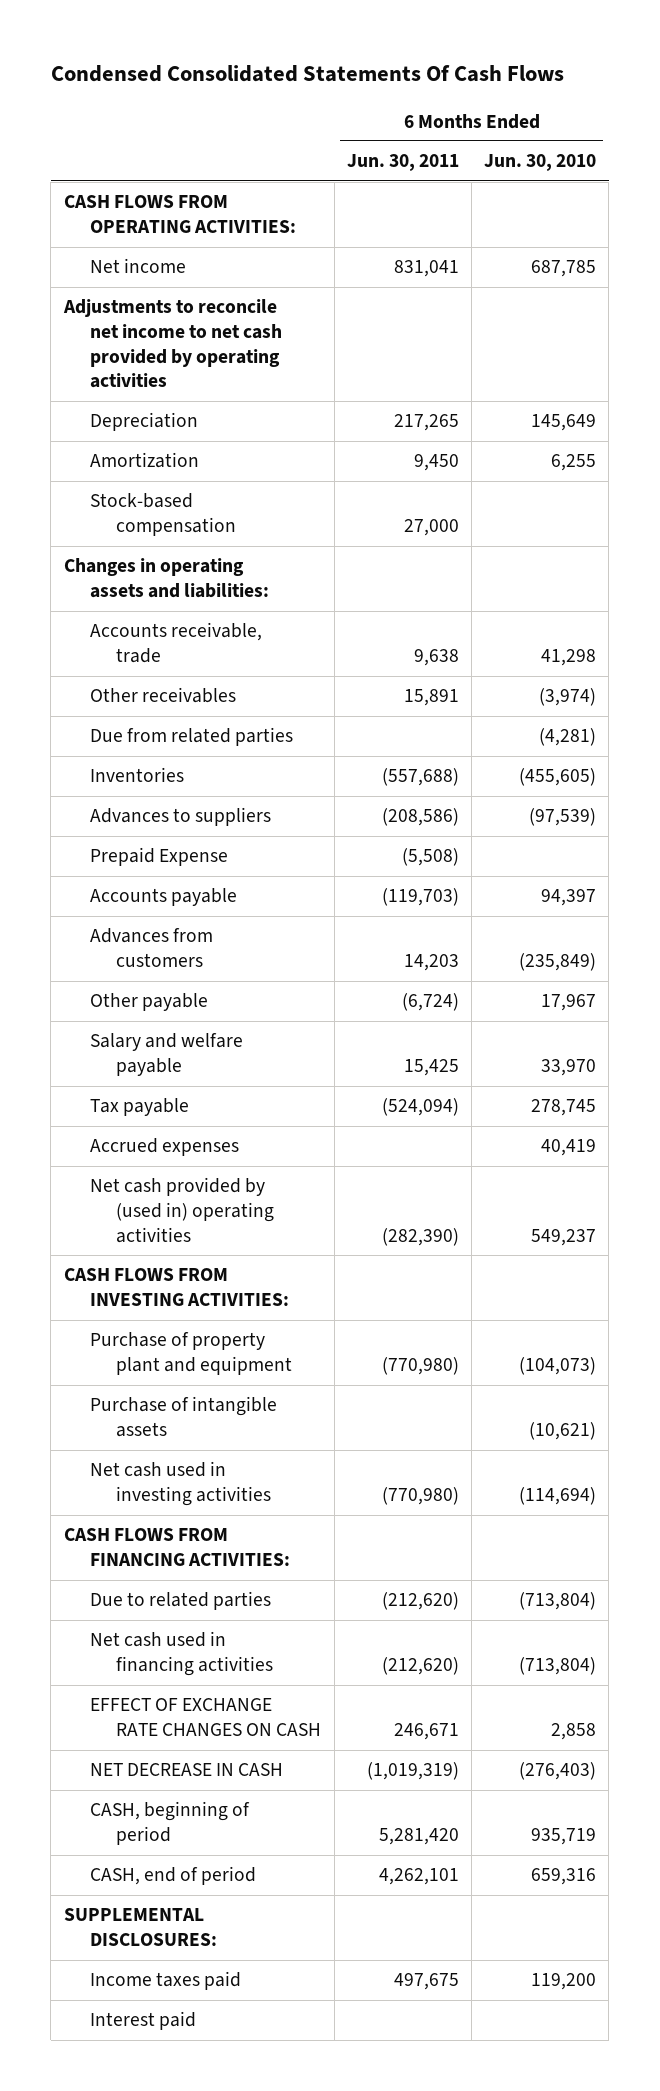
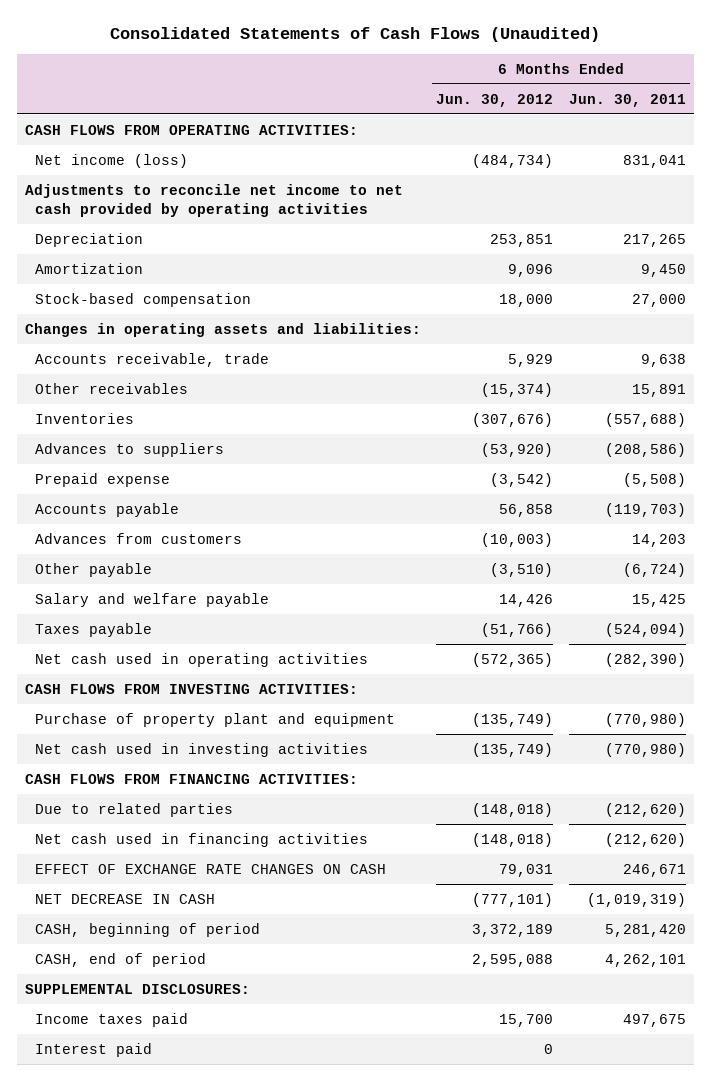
- Condensed Consolidated Statements Of Cash Flows
+ Consolidated Statements of Cash Flows (Unaudited)
- | 6 Months Ended Jun. 30, 2011 | 6 Months Ended Jun. 30, 2010
+ | 6 Months Ended Jun. 30, 2012 | 6 Months Ended Jun. 30, 2011
- Net income | 831,041 | 687,785
+ Net income (loss) | (484,734) | 831,041
- Due from related parties | | (4,281)
- Prepaid Expense | (5,508) |
+ Prepaid expense | (3,542) | (5,508)
- Tax payable | (524,094) | 278,745
- Accrued expenses | | 40,419
- Net cash provided by (used in) operating activities | (282,390) | 549,237
+ Taxes payable | (51,766) | (524,094)
+ Net cash used in operating activities | (572,365) | (282,390)
- Purchase of intangible assets | | (10,621)

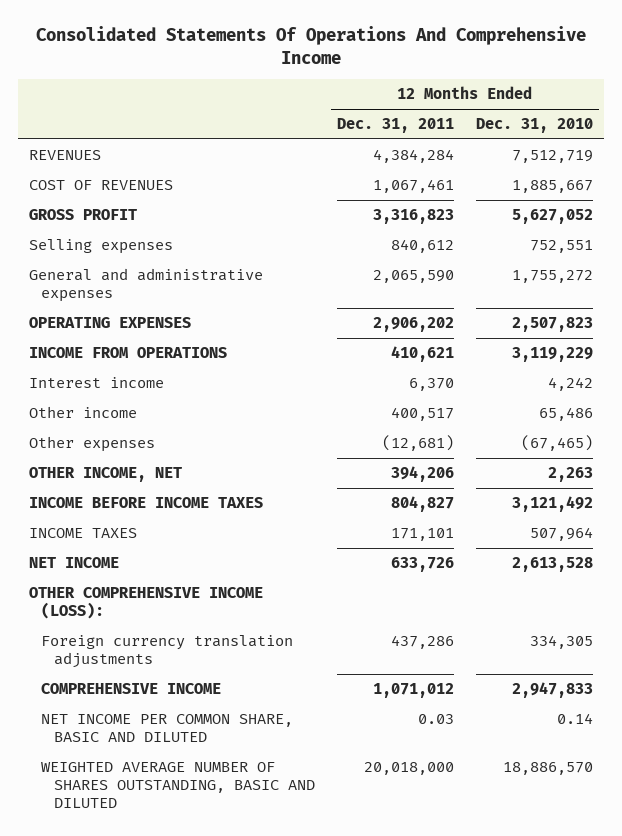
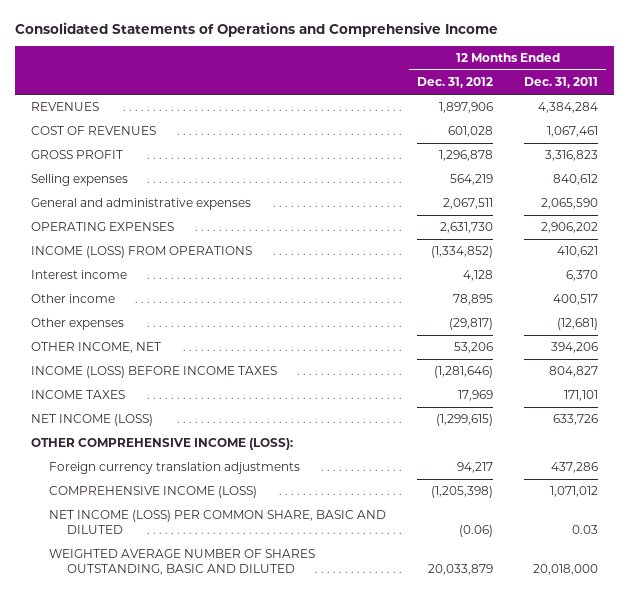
- Consolidated Statements Of Operations And Comprehensive Income
+ Consolidated Statements of Operations and Comprehensive Income
- | 12 Months Ended Dec. 31, 2011 | 12 Months Ended Dec. 31, 2010
+ | 12 Months Ended Dec. 31, 2012 | 12 Months Ended Dec. 31, 2011
- INCOME FROM OPERATIONS | 410,621 | 3,119,229
+ INCOME (LOSS) FROM OPERATIONS | (1,334,852) | 410,621
- INCOME BEFORE INCOME TAXES | 804,827 | 3,121,492
+ INCOME (LOSS) BEFORE INCOME TAXES | (1,281,646) | 804,827
- NET INCOME | 633,726 | 2,613,528
+ NET INCOME (LOSS) | (1,299,615) | 633,726
- COMPREHENSIVE INCOME | 1,071,012 | 2,947,833
- NET INCOME PER COMMON SHARE, BASIC AND DILUTED | 0.03 | 0.14
+ COMPREHENSIVE INCOME (LOSS) | (1,205,398) | 1,071,012
+ NET INCOME (LOSS) PER COMMON SHARE, BASIC AND DILUTED | (0.06) | 0.03

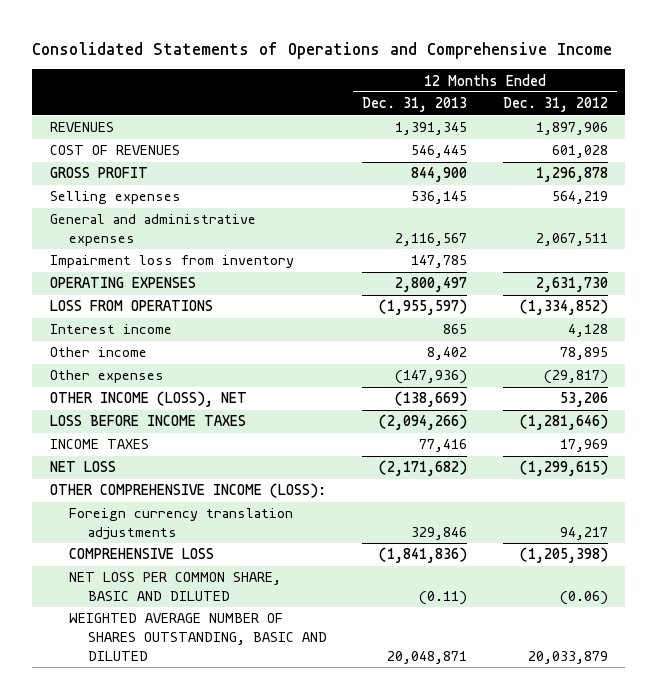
- | 12 Months Ended Dec. 31, 2012 | 12 Months Ended Dec. 31, 2011
+ | 12 Months Ended Dec. 31, 2013 | 12 Months Ended Dec. 31, 2012
+ Impairment loss from inventory | 147,785 |
- INCOME (LOSS) FROM OPERATIONS | (1,334,852) | 410,621
+ LOSS FROM OPERATIONS | (1,955,597) | (1,334,852)
- OTHER INCOME, NET | 53,206 | 394,206
- INCOME (LOSS) BEFORE INCOME TAXES | (1,281,646) | 804,827
+ OTHER INCOME (LOSS), NET | (138,669) | 53,206
+ LOSS BEFORE INCOME TAXES | (2,094,266) | (1,281,646)
- NET INCOME (LOSS) | (1,299,615) | 633,726
+ NET LOSS | (2,171,682) | (1,299,615)
- COMPREHENSIVE INCOME (LOSS) | (1,205,398) | 1,071,012
- NET INCOME (LOSS) PER COMMON SHARE, BASIC AND DILUTED | (0.06) | 0.03
+ COMPREHENSIVE LOSS | (1,841,836) | (1,205,398)
+ NET LOSS PER COMMON SHARE, BASIC AND DILUTED | (0.11) | (0.06)

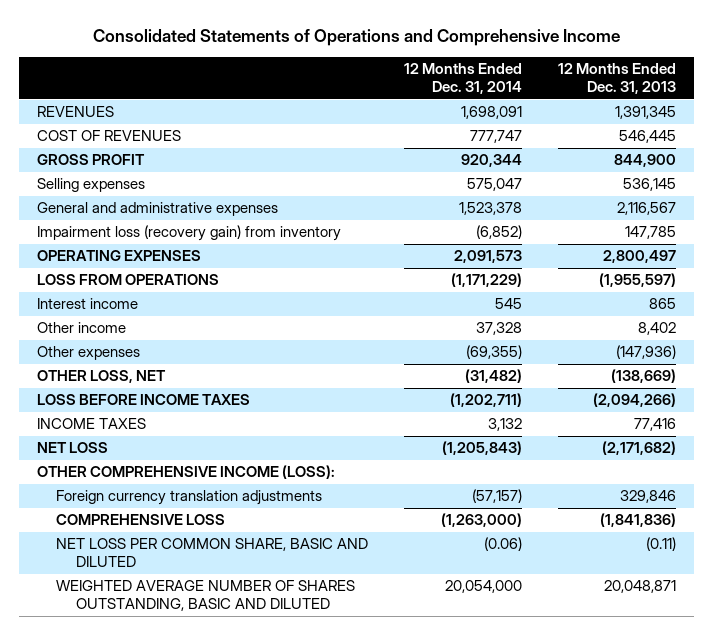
- | 12 Months Ended Dec. 31, 2013 | 12 Months Ended Dec. 31, 2012
+ | 12 Months Ended Dec. 31, 2014 | 12 Months Ended Dec. 31, 2013
- Impairment loss from inventory | 147,785 |
+ Impairment loss (recovery gain) from inventory | (6,852) | 147,785
- OTHER INCOME (LOSS), NET | (138,669) | 53,206
+ OTHER LOSS, NET | (31,482) | (138,669)

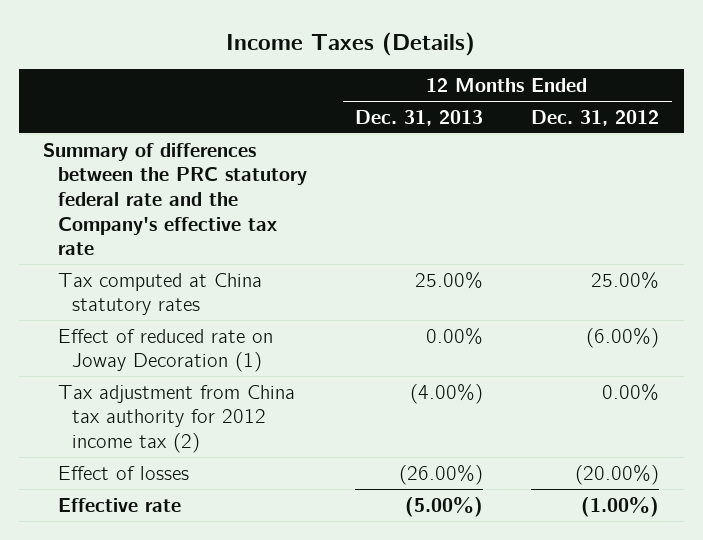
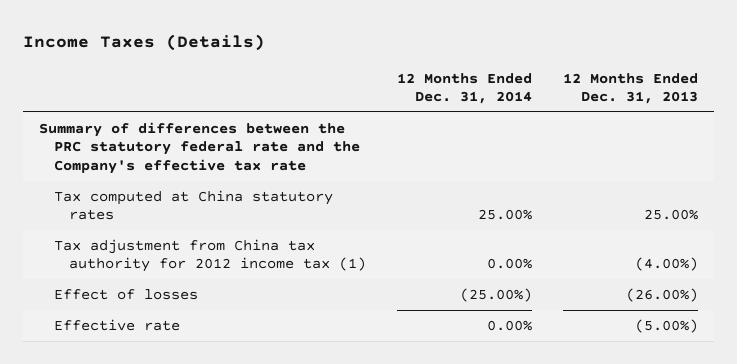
- | 12 Months Ended Dec. 31, 2013 | 12 Months Ended Dec. 31, 2012
+ | 12 Months Ended Dec. 31, 2014 | 12 Months Ended Dec. 31, 2013
- Effect of reduced rate on Joway Decoration (1) | 0.00% | (6.00%)
- Tax adjustment from China tax authority for 2012 income tax (2) | (4.00%) | 0.00%
+ Tax adjustment from China tax authority for 2012 income tax (1) | 0.00% | (4.00%)

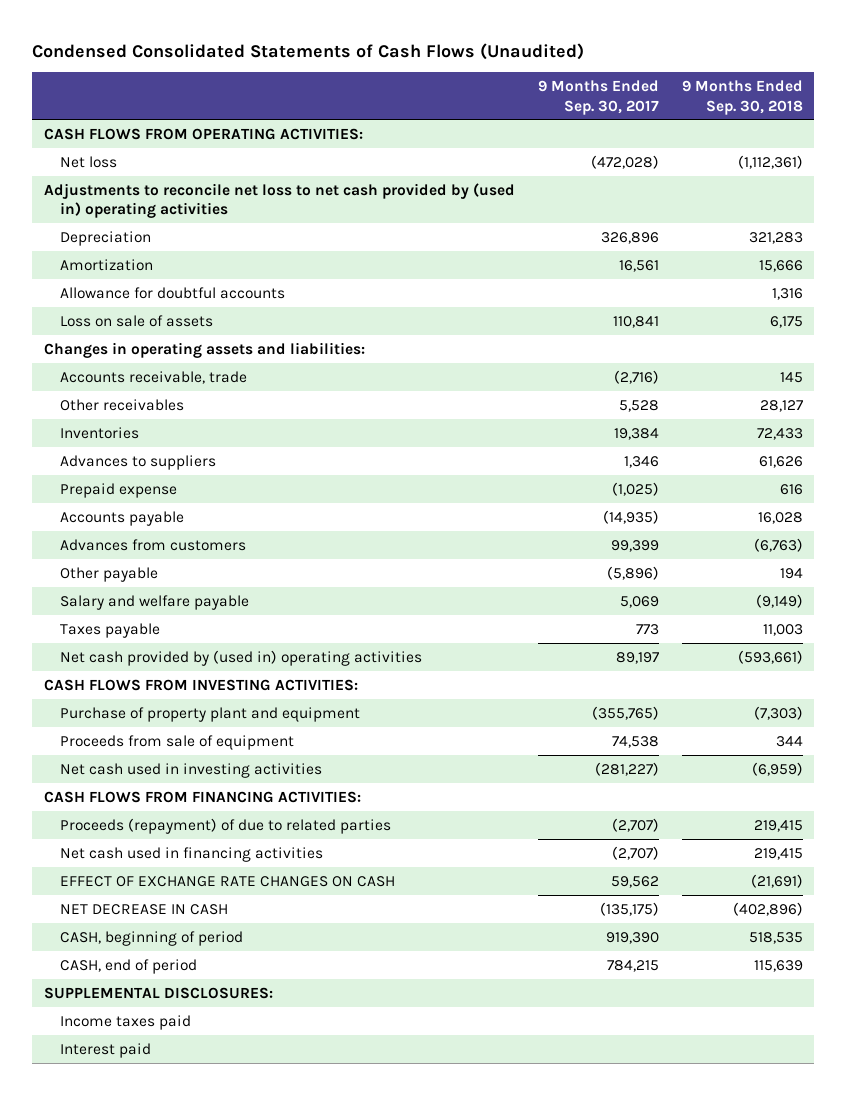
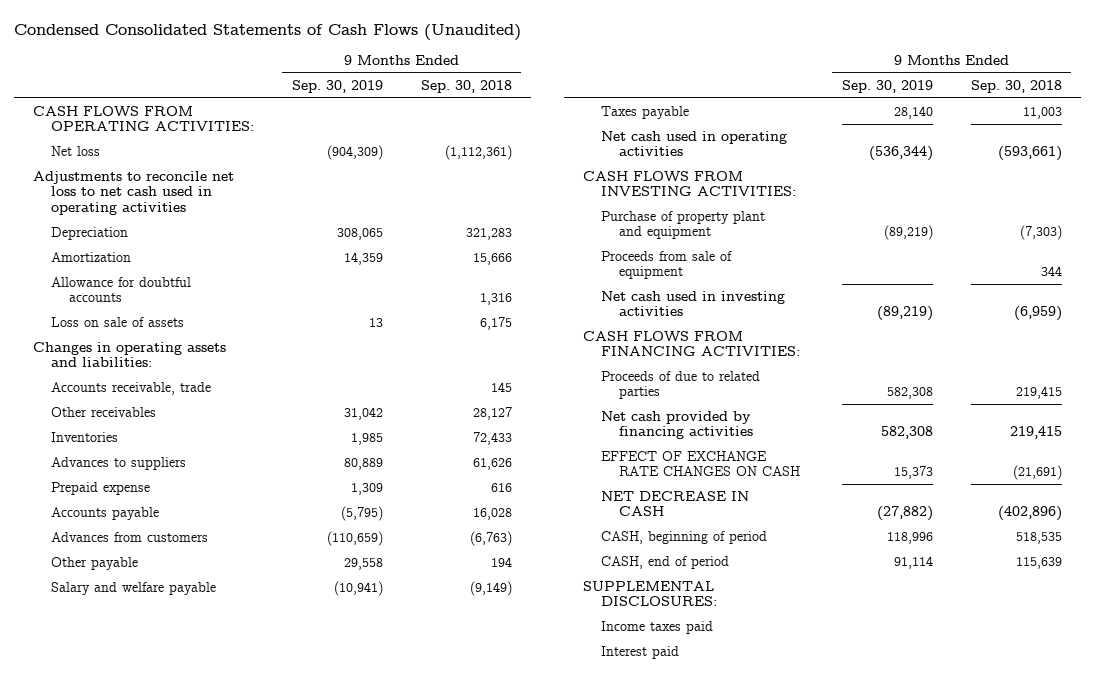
- | 9 Months Ended Sep. 30, 2017 | 9 Months Ended Sep. 30, 2018
+ | 9 Months Ended Sep. 30, 2019 | 9 Months Ended Sep. 30, 2018
- Adjustments to reconcile net loss to net cash provided by (used in) operating activities
+ Adjustments to reconcile net loss to net cash used in operating activities
- Net cash provided by (used in) operating activities | 89,197 | (593,661)
+ Net cash used in operating activities | (536,344) | (593,661)
- Proceeds (repayment) of due to related parties | (2,707) | 219,415
- Net cash used in financing activities | (2,707) | 219,415
+ Proceeds of due to related parties | 582,308 | 219,415
+ Net cash provided by financing activities | 582,308 | 219,415

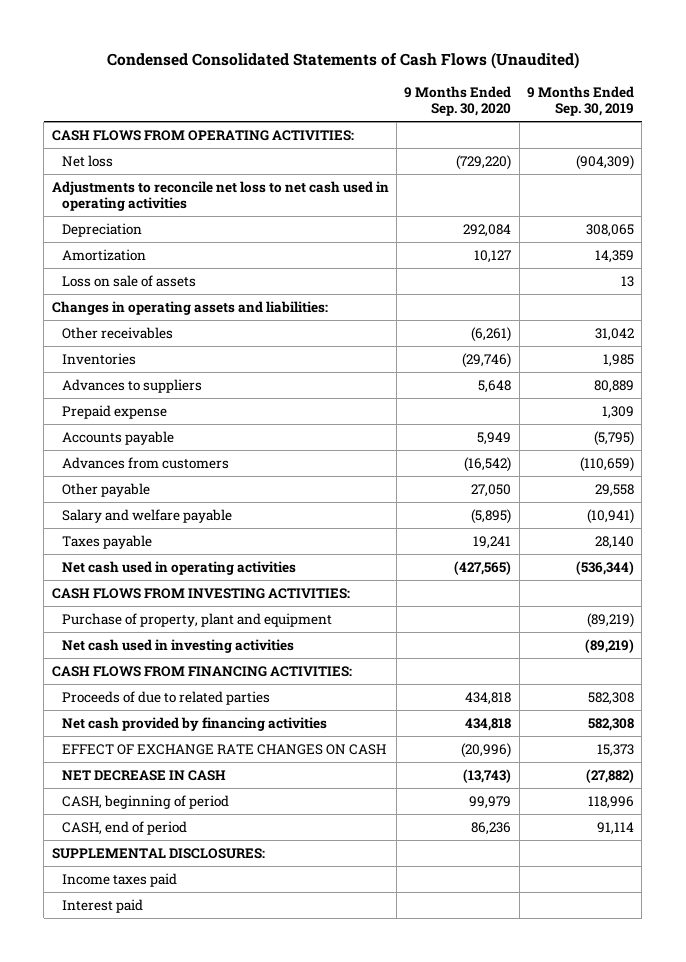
- | 9 Months Ended Sep. 30, 2019 | 9 Months Ended Sep. 30, 2018
+ | 9 Months Ended Sep. 30, 2020 | 9 Months Ended Sep. 30, 2019
- Allowance for doubtful accounts | | 1,316
- Accounts receivable, trade | | 145
- Purchase of property plant and equipment | (89,219) | (7,303)
- Proceeds from sale of equipment | | 344
+ Purchase of property, plant and equipment | | (89,219)

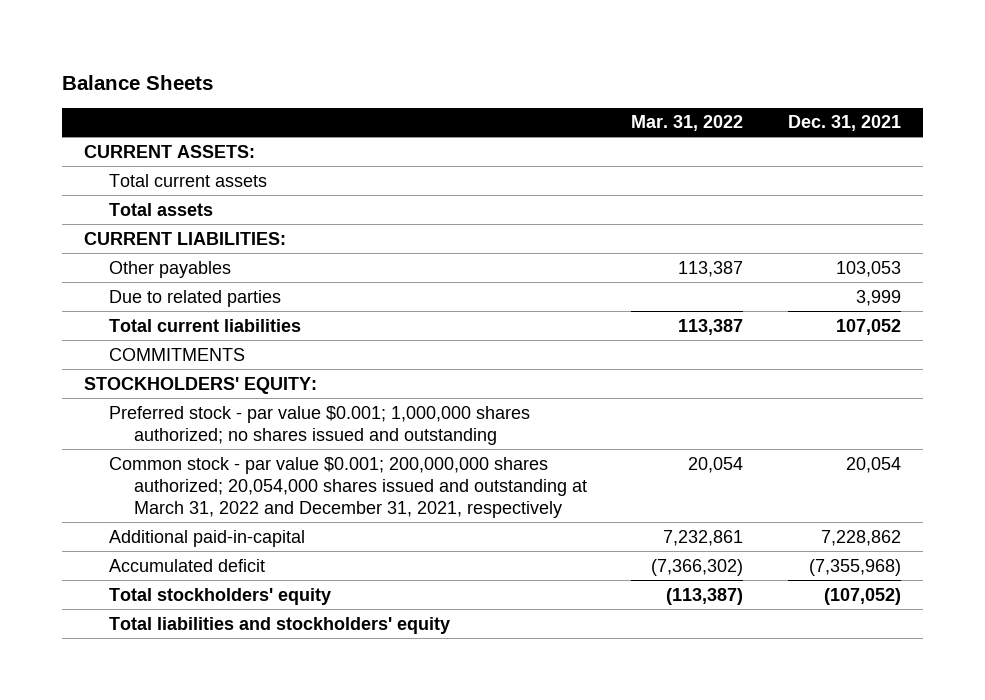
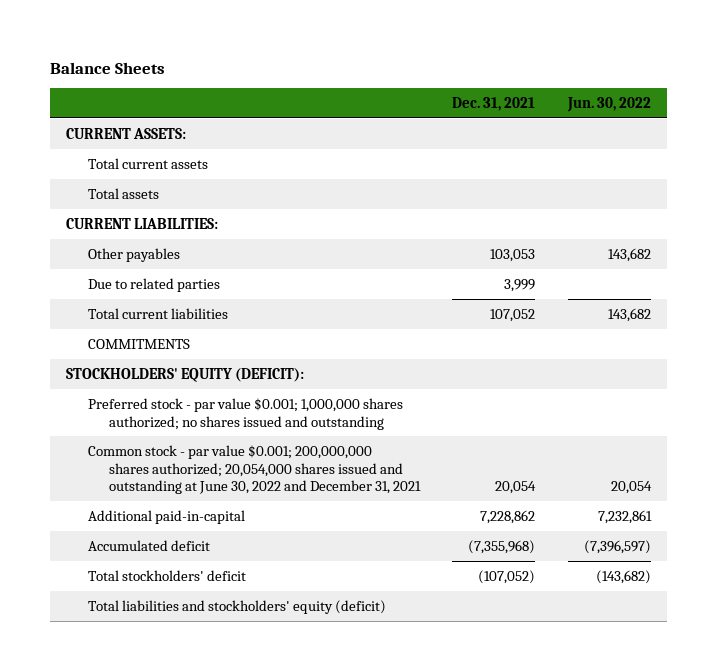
- | Mar. 31, 2022 | Dec. 31, 2021
+ | Dec. 31, 2021 | Jun. 30, 2022
- STOCKHOLDERS' EQUITY:
+ STOCKHOLDERS' EQUITY (DEFICIT):
- Common stock - par value $0.001; 200,000,000 shares authorized; 20,054,000 shares issued and outstanding at March 31, 2022 and December 31, 2021, respectively | 20,054 | 20,054
+ Common stock - par value $0.001; 200,000,000 shares authorized; 20,054,000 shares issued and outstanding at June 30, 2022 and December 31, 2021 | 20,054 | 20,054
- Total stockholders' equity | (113,387) | (107,052)
- Total liabilities and stockholders' equity
+ Total stockholders' deficit | (107,052) | (143,682)
+ Total liabilities and stockholders' equity (deficit)

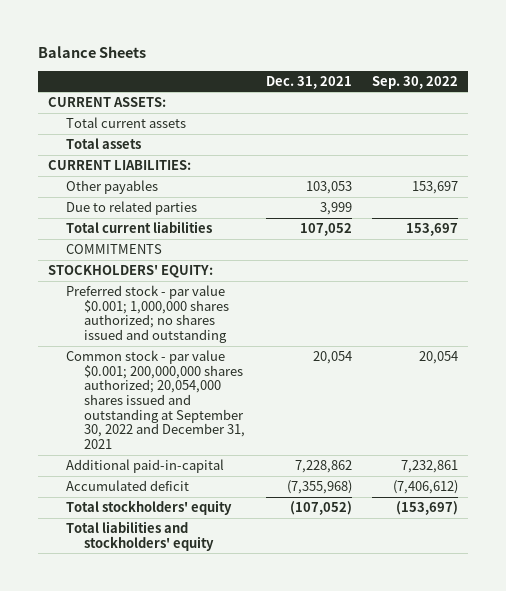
- | Dec. 31, 2021 | Jun. 30, 2022
+ | Dec. 31, 2021 | Sep. 30, 2022
- STOCKHOLDERS' EQUITY (DEFICIT):
+ STOCKHOLDERS' EQUITY:
- Common stock - par value $0.001; 200,000,000 shares authorized; 20,054,000 shares issued and outstanding at June 30, 2022 and December 31, 2021 | 20,054 | 20,054
+ Common stock - par value $0.001; 200,000,000 shares authorized; 20,054,000 shares issued and outstanding at September 30, 2022 and December 31, 2021 | 20,054 | 20,054
- Total stockholders' deficit | (107,052) | (143,682)
- Total liabilities and stockholders' equity (deficit)
+ Total stockholders' equity | (107,052) | (153,697)
+ Total liabilities and stockholders' equity

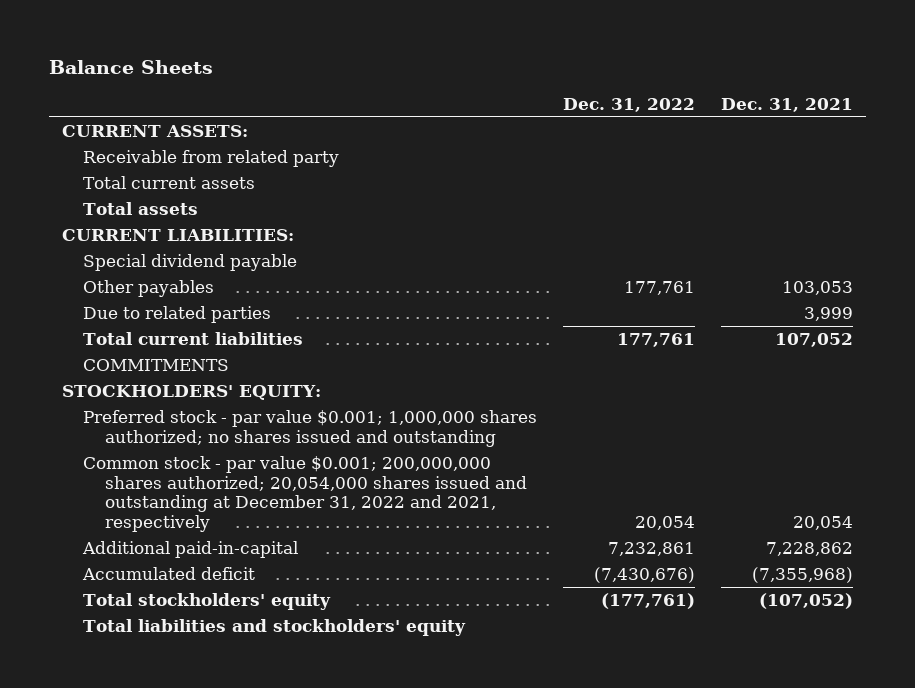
- | Dec. 31, 2021 | Sep. 30, 2022
+ | Dec. 31, 2022 | Dec. 31, 2021
+ Receivable from related party
+ Special dividend payable
- Common stock - par value $0.001; 200,000,000 shares authorized; 20,054,000 shares issued and outstanding at September 30, 2022 and December 31, 2021 | 20,054 | 20,054
+ Common stock - par value $0.001; 200,000,000 shares authorized; 20,054,000 shares issued and outstanding at December 31, 2022 and 2021, respectively | 20,054 | 20,054

